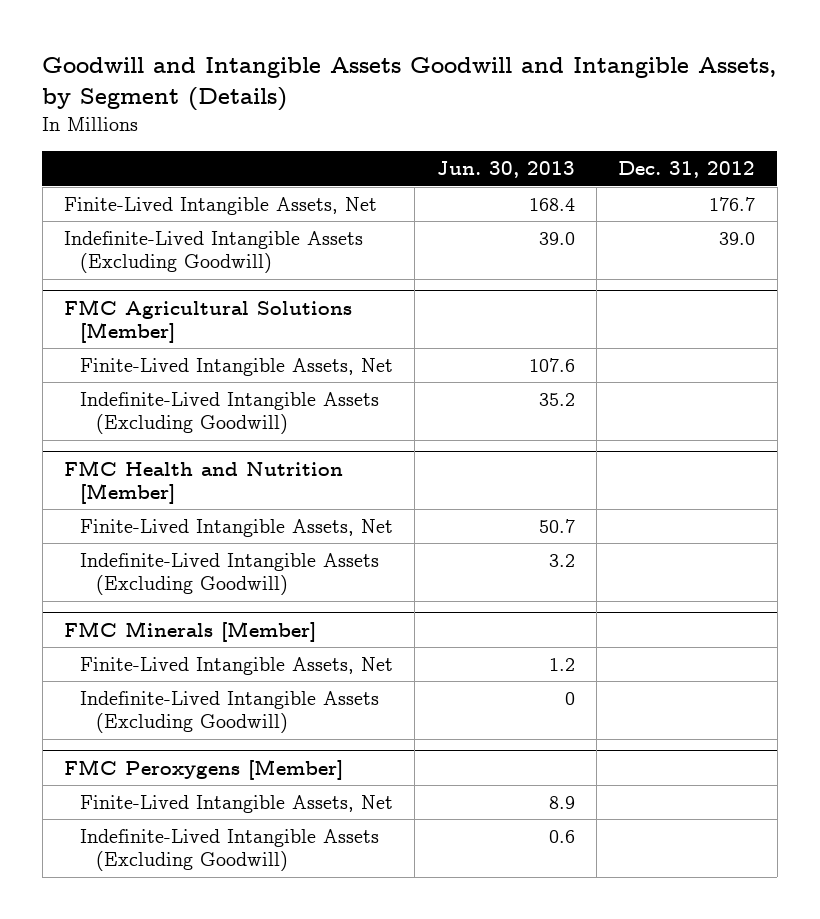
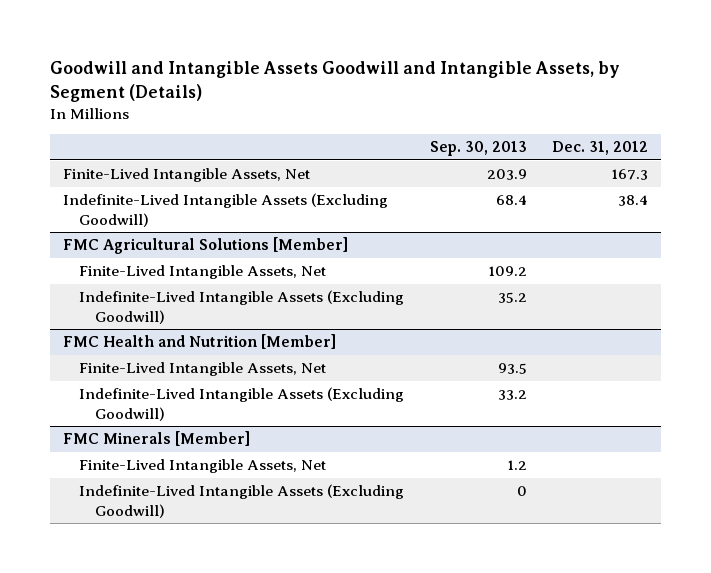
- | Jun. 30, 2013 | Dec. 31, 2012
+ | Sep. 30, 2013 | Dec. 31, 2012
- Finite-Lived Intangible Assets, Net | 168.4 | 176.7
- Indefinite-Lived Intangible Assets (Excluding Goodwill) | 39.0 | 39.0
+ Finite-Lived Intangible Assets, Net | 203.9 | 167.3
+ Indefinite-Lived Intangible Assets (Excluding Goodwill) | 68.4 | 38.4
- FMC Peroxygens [Member]
- Finite-Lived Intangible Assets, Net | 8.9 |
- Indefinite-Lived Intangible Assets (Excluding Goodwill) | 0.6 |

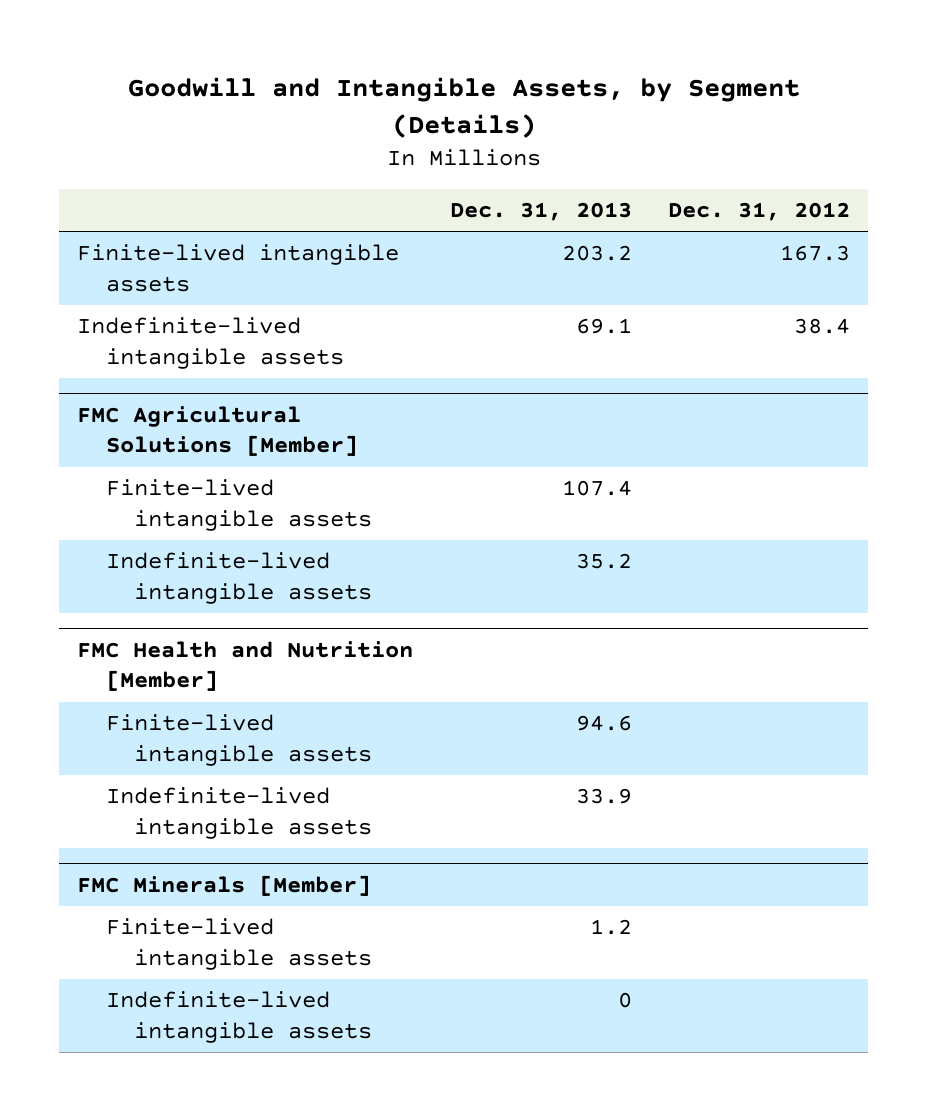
- Goodwill and Intangible Assets Goodwill and Intangible Assets, by Segment (Details)
+ Goodwill and Intangible Assets, by Segment (Details)
- | Sep. 30, 2013 | Dec. 31, 2012
+ | Dec. 31, 2013 | Dec. 31, 2012
- Finite-Lived Intangible Assets, Net | 203.9 | 167.3
- Indefinite-Lived Intangible Assets (Excluding Goodwill) | 68.4 | 38.4
+ Finite-lived intangible assets | 203.2 | 167.3
+ Indefinite-lived intangible assets | 69.1 | 38.4
@ FMC Agricultural Solutions [Member]
- Finite-Lived Intangible Assets, Net | 109.2 |
- Indefinite-Lived Intangible Assets (Excluding Goodwill) | 35.2 |
+ Finite-lived intangible assets | 107.4 |
+ Indefinite-lived intangible assets | 35.2 |
@ FMC Health and Nutrition [Member]
- Finite-Lived Intangible Assets, Net | 93.5 |
- Indefinite-Lived Intangible Assets (Excluding Goodwill) | 33.2 |
+ Finite-lived intangible assets | 94.6 |
+ Indefinite-lived intangible assets | 33.9 |
@ FMC Minerals [Member]
- Finite-Lived Intangible Assets, Net | 1.2 |
- Indefinite-Lived Intangible Assets (Excluding Goodwill) | 0 |
+ Finite-lived intangible assets | 1.2 |
+ Indefinite-lived intangible assets | 0 |

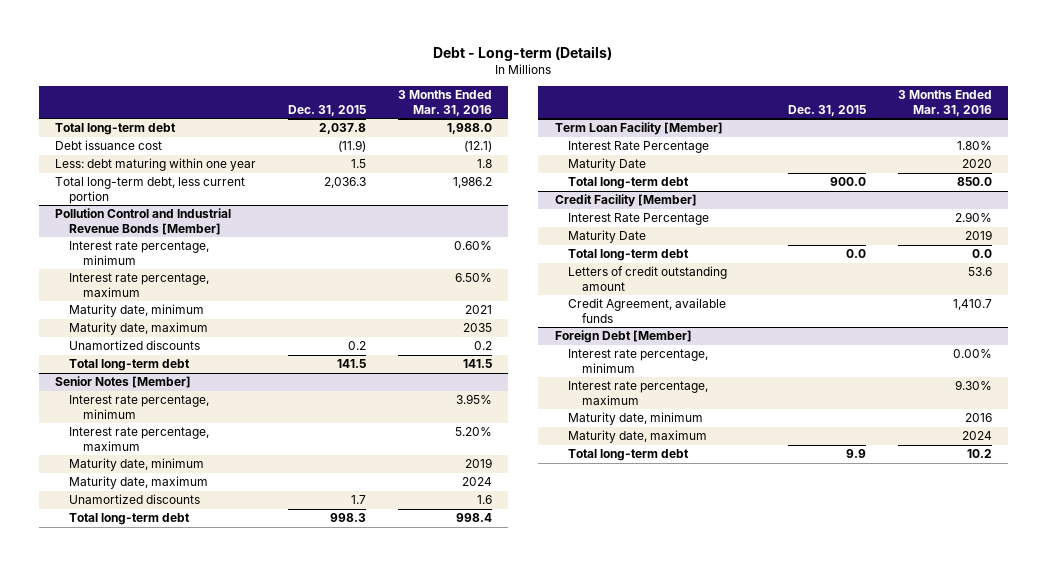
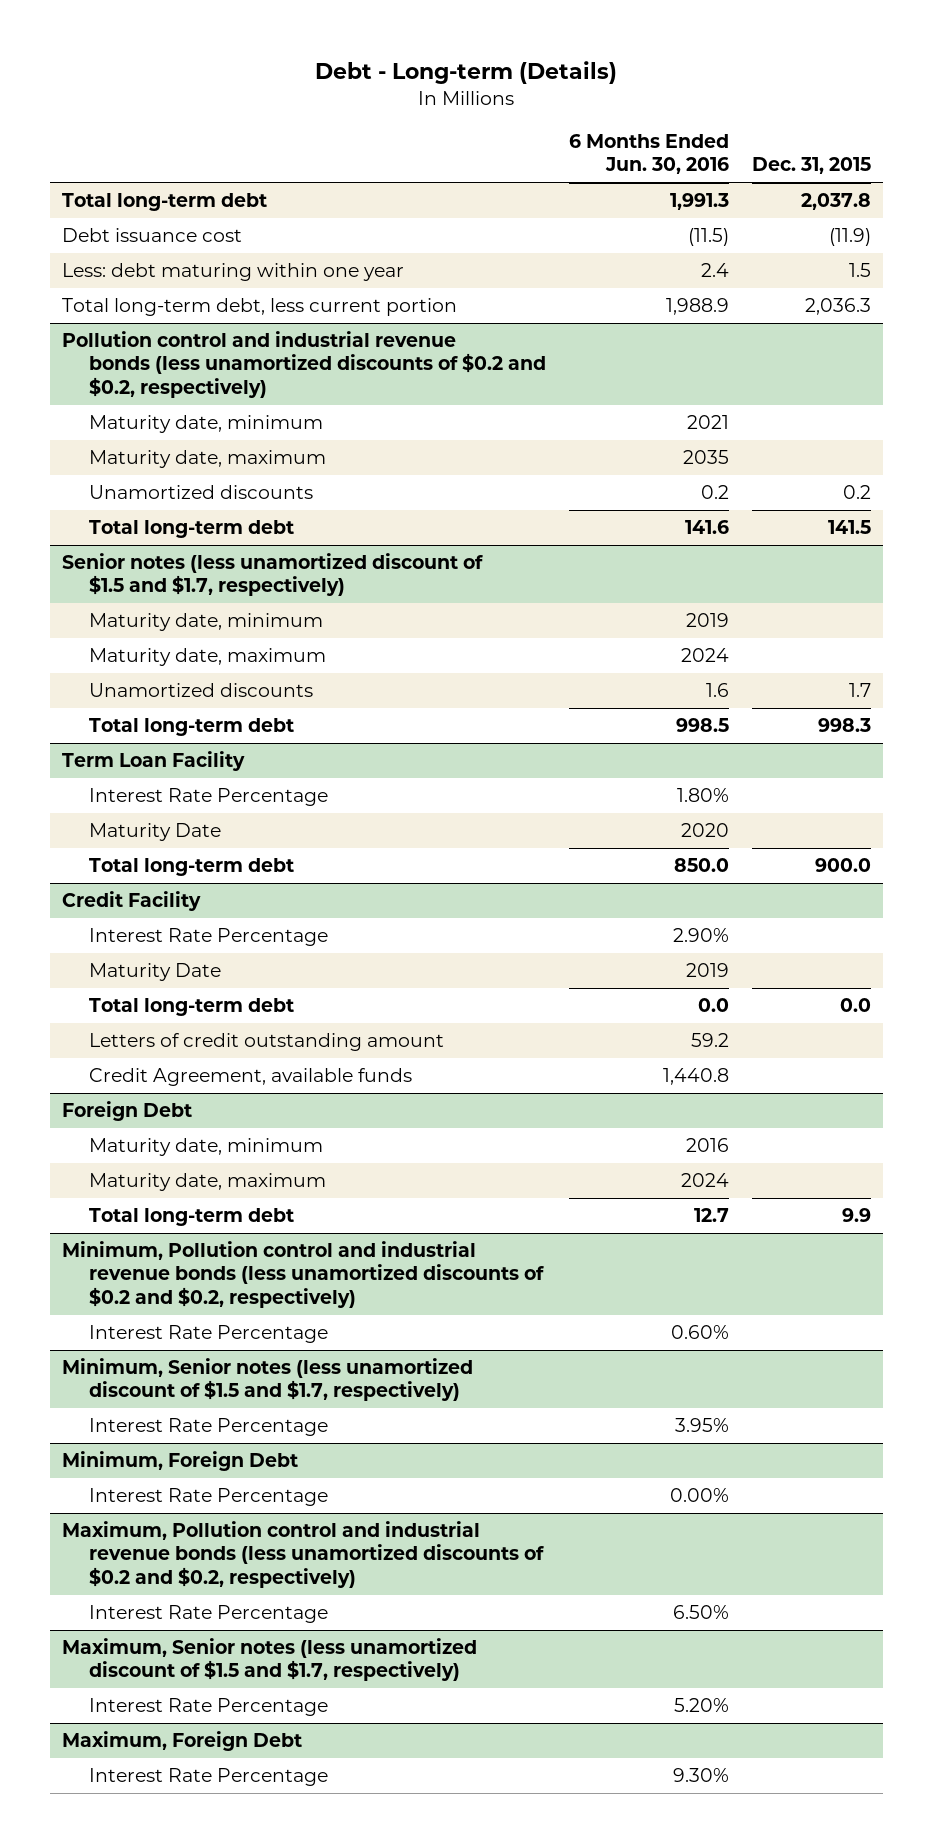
- | Dec. 31, 2015 | 3 Months Ended Mar. 31, 2016
+ | 6 Months Ended Jun. 30, 2016 | Dec. 31, 2015
- Pollution Control and Industrial Revenue Bonds [Member]
- Interest rate percentage, minimum | | 0.60%
- Interest rate percentage, maximum | | 6.50%
+ Pollution control and industrial revenue bonds (less unamortized discounts of $0.2 and $0.2, respectively)
- Senior Notes [Member]
- Interest rate percentage, minimum | | 3.95%
- Interest rate percentage, maximum | | 5.20%
+ Senior notes (less unamortized discount of $1.5 and $1.7, respectively)
- Term Loan Facility [Member]
+ Term Loan Facility
- Credit Facility [Member]
+ Credit Facility
- Foreign Debt [Member]
- Interest rate percentage, minimum | | 0.00%
- Interest rate percentage, maximum | | 9.30%
+ Foreign Debt
+ Minimum, Pollution control and industrial revenue bonds (less unamortized discounts of $0.2 and $0.2, respectively)
+ Interest Rate Percentage | 0.60% |
+ Minimum, Senior notes (less unamortized discount of $1.5 and $1.7, respectively)
+ Interest Rate Percentage | 3.95% |
+ Minimum, Foreign Debt
+ Interest Rate Percentage | 0.00% |
+ Maximum, Pollution control and industrial revenue bonds (less unamortized discounts of $0.2 and $0.2, respectively)
+ Interest Rate Percentage | 6.50% |
+ Maximum, Senior notes (less unamortized discount of $1.5 and $1.7, respectively)
+ Interest Rate Percentage | 5.20% |
+ Maximum, Foreign Debt
+ Interest Rate Percentage | 9.30% |

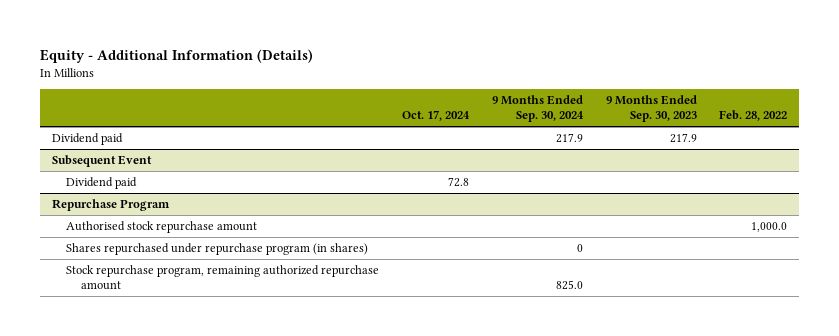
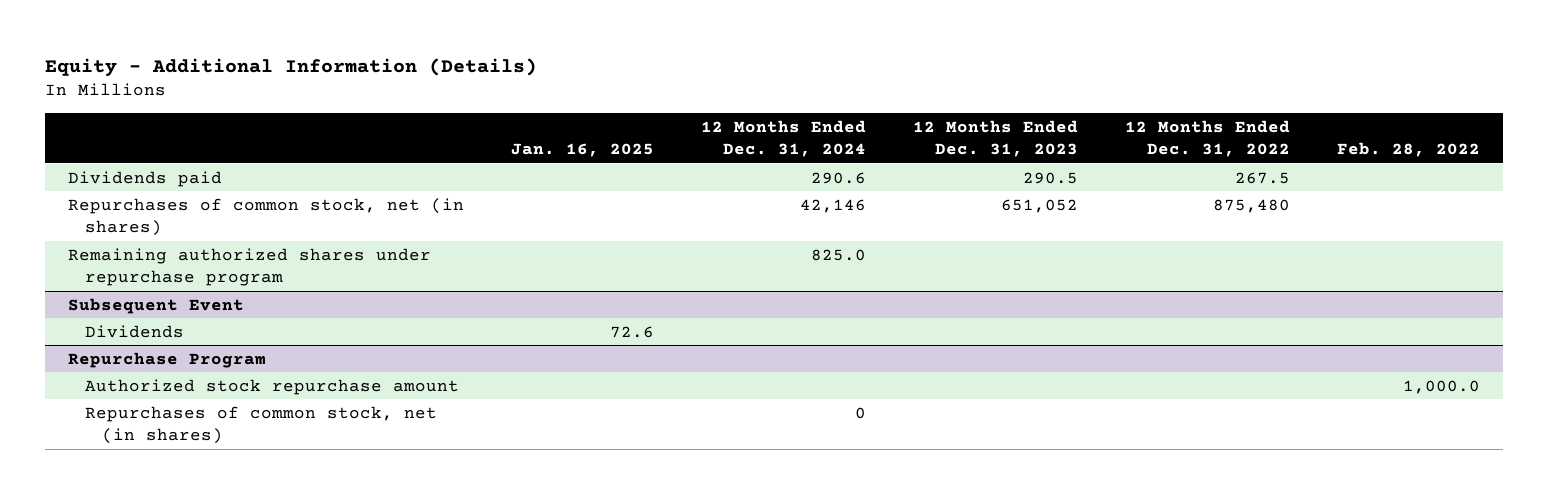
- | Oct. 17, 2024 | 9 Months Ended Sep. 30, 2024 | 9 Months Ended Sep. 30, 2023 | Feb. 28, 2022
+ | Jan. 16, 2025 | 12 Months Ended Dec. 31, 2024 | 12 Months Ended Dec. 31, 2023 | 12 Months Ended Dec. 31, 2022 | Feb. 28, 2022
- Dividend paid | | 217.9 | 217.9 |
+ Dividends paid | | 290.6 | 290.5 | 267.5 |
+ Repurchases of common stock, net (in shares) | | 42,146 | 651,052 | 875,480 |
+ Remaining authorized shares under repurchase program | | 825.0 | | |
@ Subsequent Event
- Dividend paid | 72.8 | | |
+ Dividends | 72.6 | | | |
@ Repurchase Program
- Authorised stock repurchase amount | | | | 1,000.0
- Shares repurchased under repurchase program (in shares) | | 0 | |
- Stock repurchase program, remaining authorized repurchase amount | | 825.0 | |
+ Authorized stock repurchase amount | | | | | 1,000.0
+ Repurchases of common stock, net (in shares) | | 0 | | |

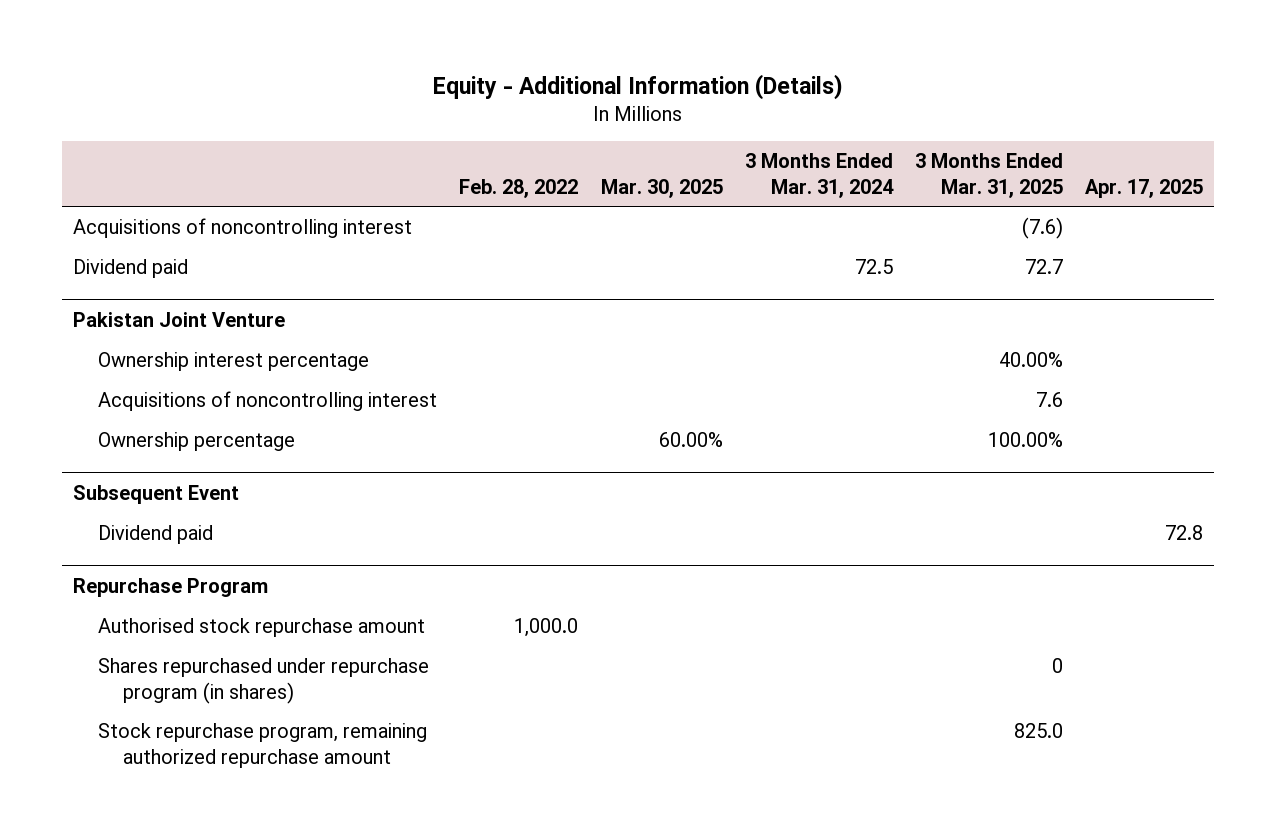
- | Jan. 16, 2025 | 12 Months Ended Dec. 31, 2024 | 12 Months Ended Dec. 31, 2023 | 12 Months Ended Dec. 31, 2022 | Feb. 28, 2022
+ | Feb. 28, 2022 | Mar. 30, 2025 | 3 Months Ended Mar. 31, 2024 | 3 Months Ended Mar. 31, 2025 | Apr. 17, 2025
- Dividends paid | | 290.6 | 290.5 | 267.5 |
- Repurchases of common stock, net (in shares) | | 42,146 | 651,052 | 875,480 |
- Remaining authorized shares under repurchase program | | 825.0 | | |
+ Acquisitions of noncontrolling interest | | | | (7.6) |
+ Dividend paid | | | 72.5 | 72.7 |
+ Pakistan Joint Venture
+ Ownership interest percentage | | | | 40.00% |
+ Acquisitions of noncontrolling interest | | | | 7.6 |
+ Ownership percentage | | 60.00% | | 100.00% |
@ Subsequent Event
- Dividends | 72.6 | | | |
+ Dividend paid | | | | | 72.8
@ Repurchase Program
- Authorized stock repurchase amount | | | | | 1,000.0
- Repurchases of common stock, net (in shares) | | 0 | | |
+ Authorised stock repurchase amount | 1,000.0 | | | |
+ Shares repurchased under repurchase program (in shares) | | | | 0 |
+ Stock repurchase program, remaining authorized repurchase amount | | | | 825.0 |

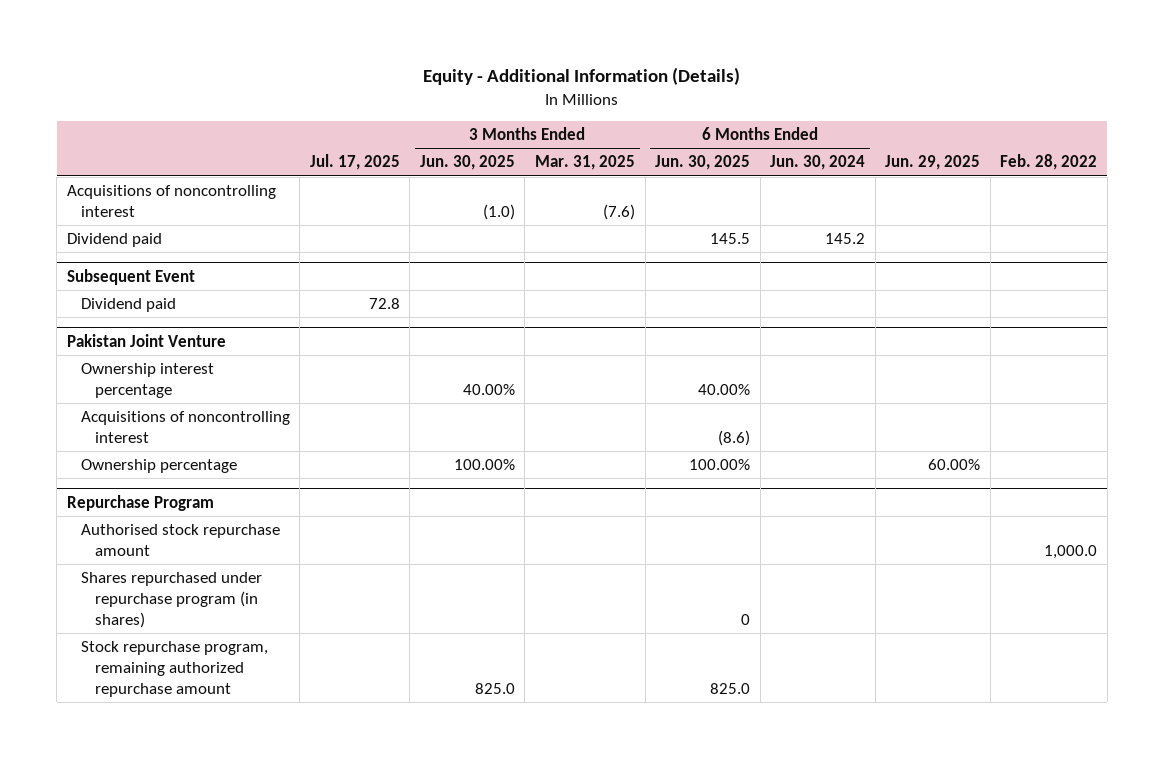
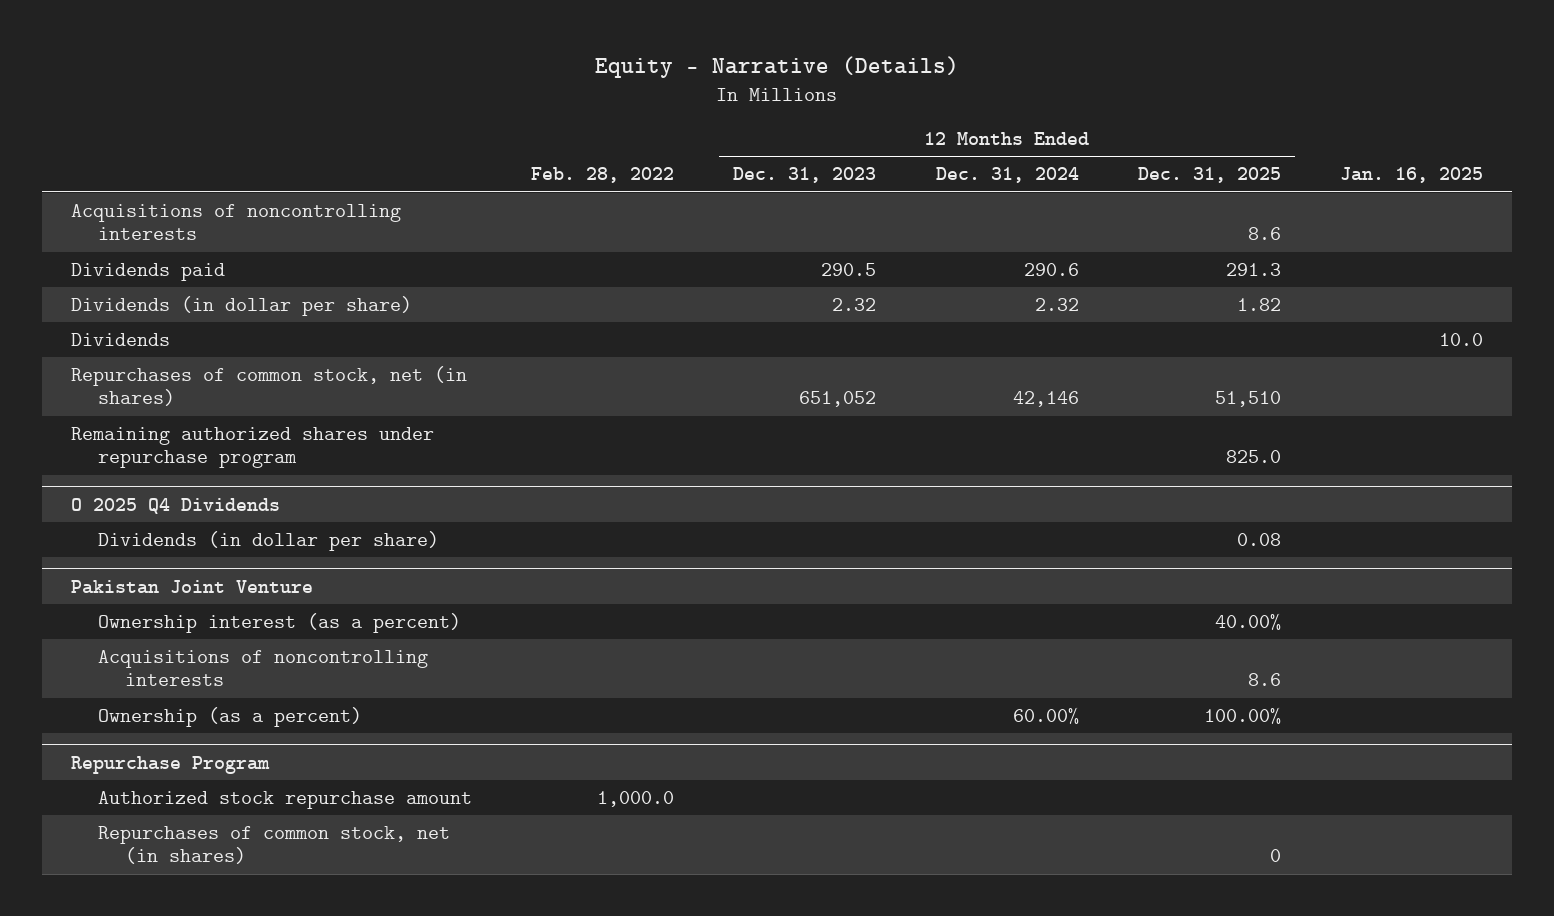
- Equity - Additional Information (Details)
+ Equity - Narrative (Details)
- | Jul. 17, 2025 | 3 Months Ended Jun. 30, 2025 | 3 Months Ended Mar. 31, 2025 | 6 Months Ended Jun. 30, 2025 | 6 Months Ended Jun. 30, 2024 | Jun. 29, 2025 | Feb. 28, 2022
+ | Feb. 28, 2022 | 12 Months Ended Dec. 31, 2023 | 12 Months Ended Dec. 31, 2024 | 12 Months Ended Dec. 31, 2025 | Jan. 16, 2025
- Acquisitions of noncontrolling interest | | (1.0) | (7.6) | | | |
- Dividend paid | | | | 145.5 | 145.2 | |
- Subsequent Event
- Dividend paid | 72.8 | | | | | |
+ Acquisitions of noncontrolling interests | | | | 8.6 |
+ Dividends paid | | 290.5 | 290.6 | 291.3 |
+ Dividends (in dollar per share) | | 2.32 | 2.32 | 1.82 |
+ Dividends | | | | | 10.0
+ Repurchases of common stock, net (in shares) | | 651,052 | 42,146 | 51,510 |
+ Remaining authorized shares under repurchase program | | | | 825.0 |
+ O 2025 Q4 Dividends
+ Dividends (in dollar per share) | | | | 0.08 |
@ Pakistan Joint Venture
- Ownership interest percentage | | 40.00% | | 40.00% | | |
- Acquisitions of noncontrolling interest | | | | (8.6) | | |
- Ownership percentage | | 100.00% | | 100.00% | | 60.00% |
+ Ownership interest (as a percent) | | | | 40.00% |
+ Acquisitions of noncontrolling interests | | | | 8.6 |
+ Ownership (as a percent) | | | 60.00% | 100.00% |
@ Repurchase Program
- Authorised stock repurchase amount | | | | | | | 1,000.0
- Shares repurchased under repurchase program (in shares) | | | | 0 | | |
- Stock repurchase program, remaining authorized repurchase amount | | 825.0 | | 825.0 | | |
+ Authorized stock repurchase amount | 1,000.0 | | | |
+ Repurchases of common stock, net (in shares) | | | | 0 |

